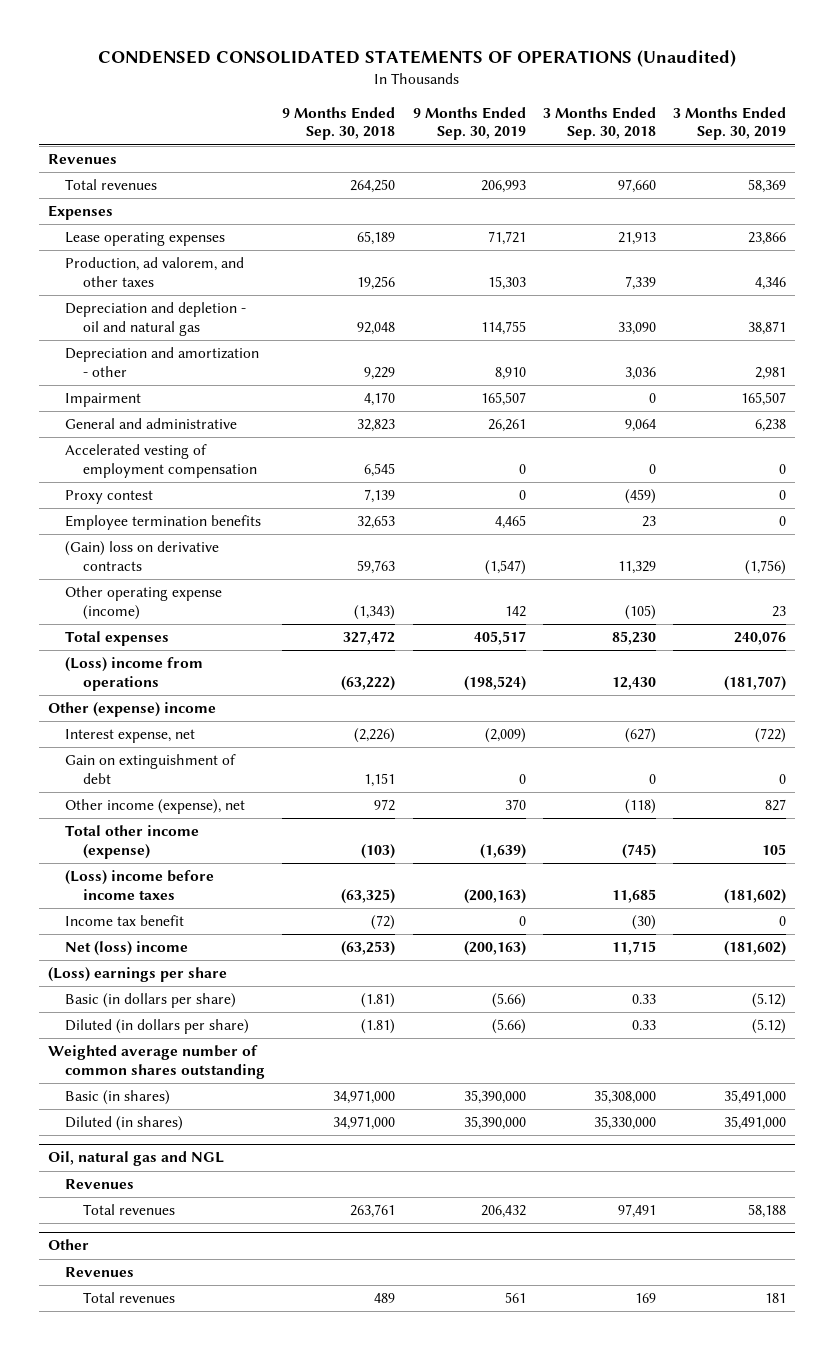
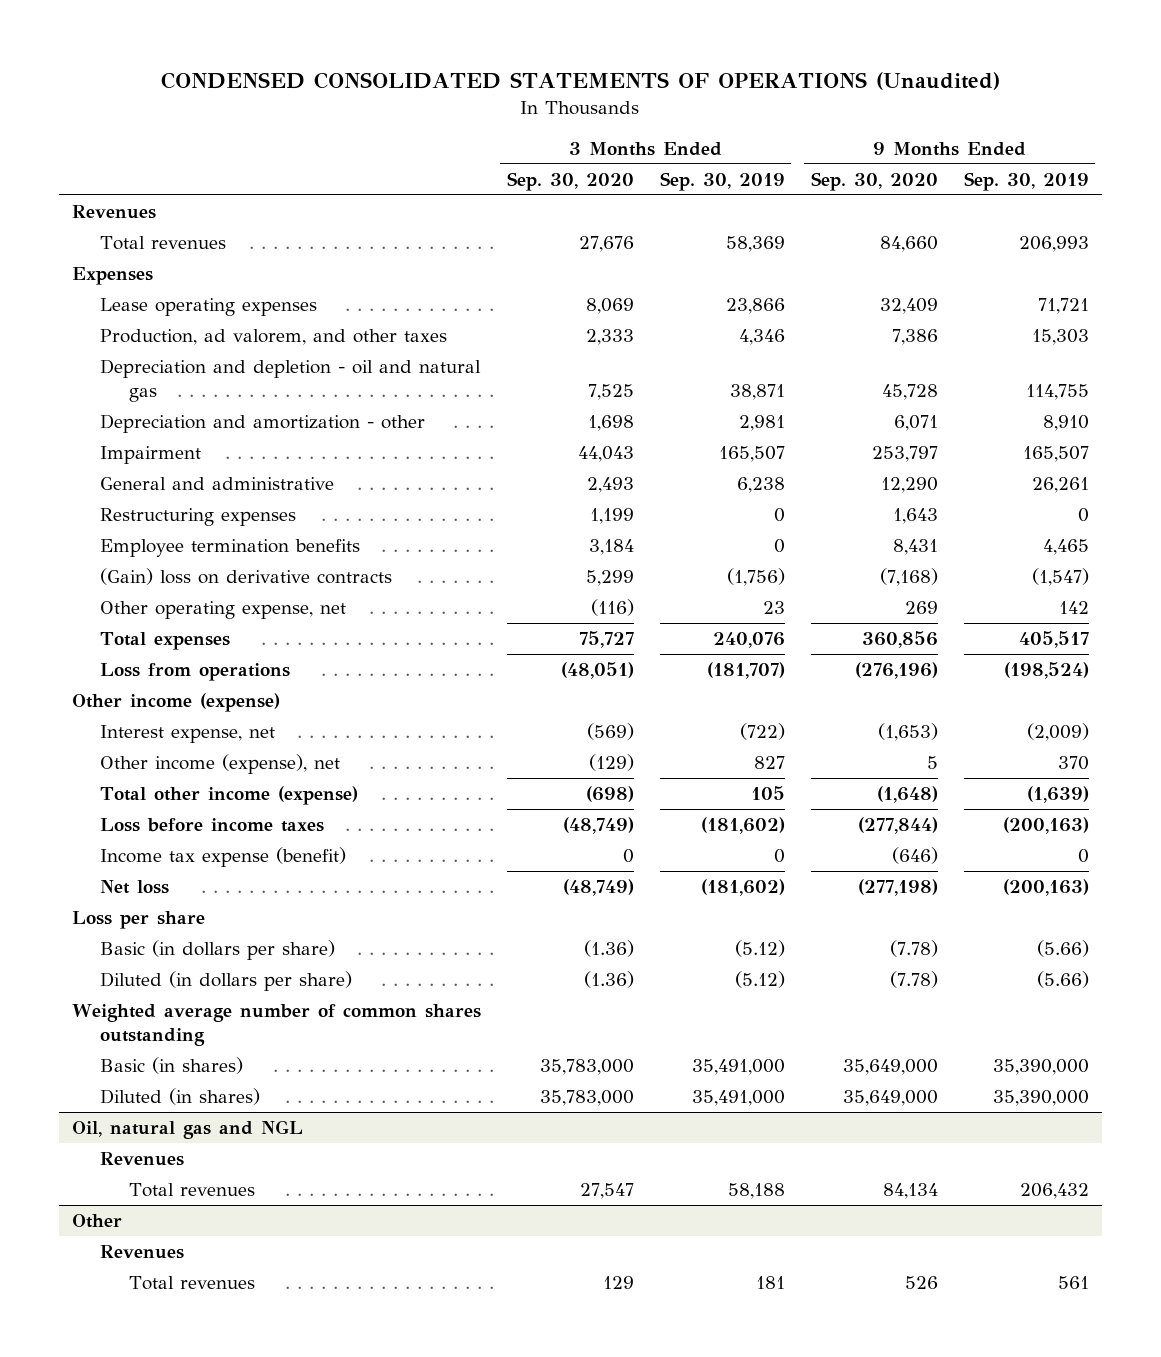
- | 9 Months Ended Sep. 30, 2018 | 9 Months Ended Sep. 30, 2019 | 3 Months Ended Sep. 30, 2018 | 3 Months Ended Sep. 30, 2019
+ | 3 Months Ended Sep. 30, 2020 | 3 Months Ended Sep. 30, 2019 | 9 Months Ended Sep. 30, 2020 | 9 Months Ended Sep. 30, 2019
- Accelerated vesting of employment compensation | 6,545 | 0 | 0 | 0
- Proxy contest | 7,139 | 0 | (459) | 0
+ Restructuring expenses | 1,199 | 0 | 1,643 | 0
- Other operating expense (income) | (1,343) | 142 | (105) | 23
+ Other operating expense, net | (116) | 23 | 269 | 142
- (Loss) income from operations | (63,222) | (198,524) | 12,430 | (181,707)
- Other (expense) income
+ Loss from operations | (48,051) | (181,707) | (276,196) | (198,524)
+ Other income (expense)
- Gain on extinguishment of debt | 1,151 | 0 | 0 | 0
- (Loss) income before income taxes | (63,325) | (200,163) | 11,685 | (181,602)
- Income tax benefit | (72) | 0 | (30) | 0
- Net (loss) income | (63,253) | (200,163) | 11,715 | (181,602)
- (Loss) earnings per share
+ Loss before income taxes | (48,749) | (181,602) | (277,844) | (200,163)
+ Income tax expense (benefit) | 0 | 0 | (646) | 0
+ Net loss | (48,749) | (181,602) | (277,198) | (200,163)
+ Loss per share

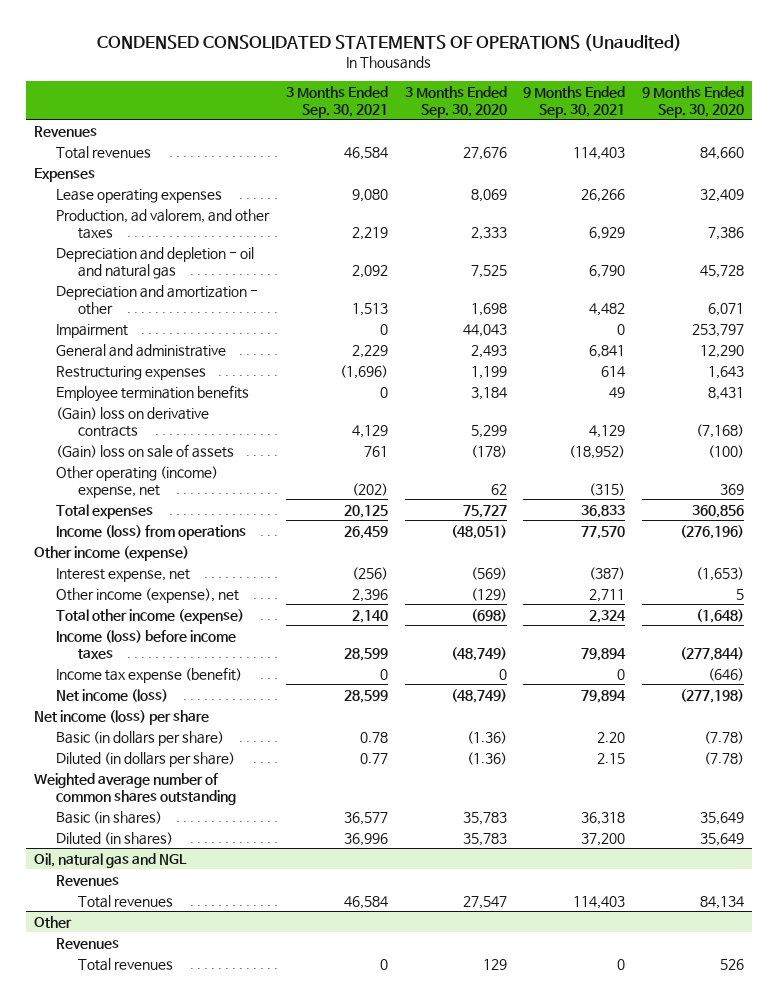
- | 3 Months Ended Sep. 30, 2020 | 3 Months Ended Sep. 30, 2019 | 9 Months Ended Sep. 30, 2020 | 9 Months Ended Sep. 30, 2019
+ | 3 Months Ended Sep. 30, 2021 | 3 Months Ended Sep. 30, 2020 | 9 Months Ended Sep. 30, 2021 | 9 Months Ended Sep. 30, 2020
- Other operating expense, net | (116) | 23 | 269 | 142
+ (Gain) loss on sale of assets | 761 | (178) | (18,952) | (100)
+ Other operating (income) expense, net | (202) | 62 | (315) | 369
- Loss from operations | (48,051) | (181,707) | (276,196) | (198,524)
+ Income (loss) from operations | 26,459 | (48,051) | 77,570 | (276,196)
- Loss before income taxes | (48,749) | (181,602) | (277,844) | (200,163)
+ Income (loss) before income taxes | 28,599 | (48,749) | 79,894 | (277,844)
- Net loss | (48,749) | (181,602) | (277,198) | (200,163)
- Loss per share
+ Net income (loss) | 28,599 | (48,749) | 79,894 | (277,198)
+ Net income (loss) per share
- Basic (in shares) | 35,783,000 | 35,491,000 | 35,649,000 | 35,390,000
- Diluted (in shares) | 35,783,000 | 35,491,000 | 35,649,000 | 35,390,000
+ Basic (in shares) | 36,577 | 35,783 | 36,318 | 35,649
+ Diluted (in shares) | 36,996 | 35,783 | 37,200 | 35,649

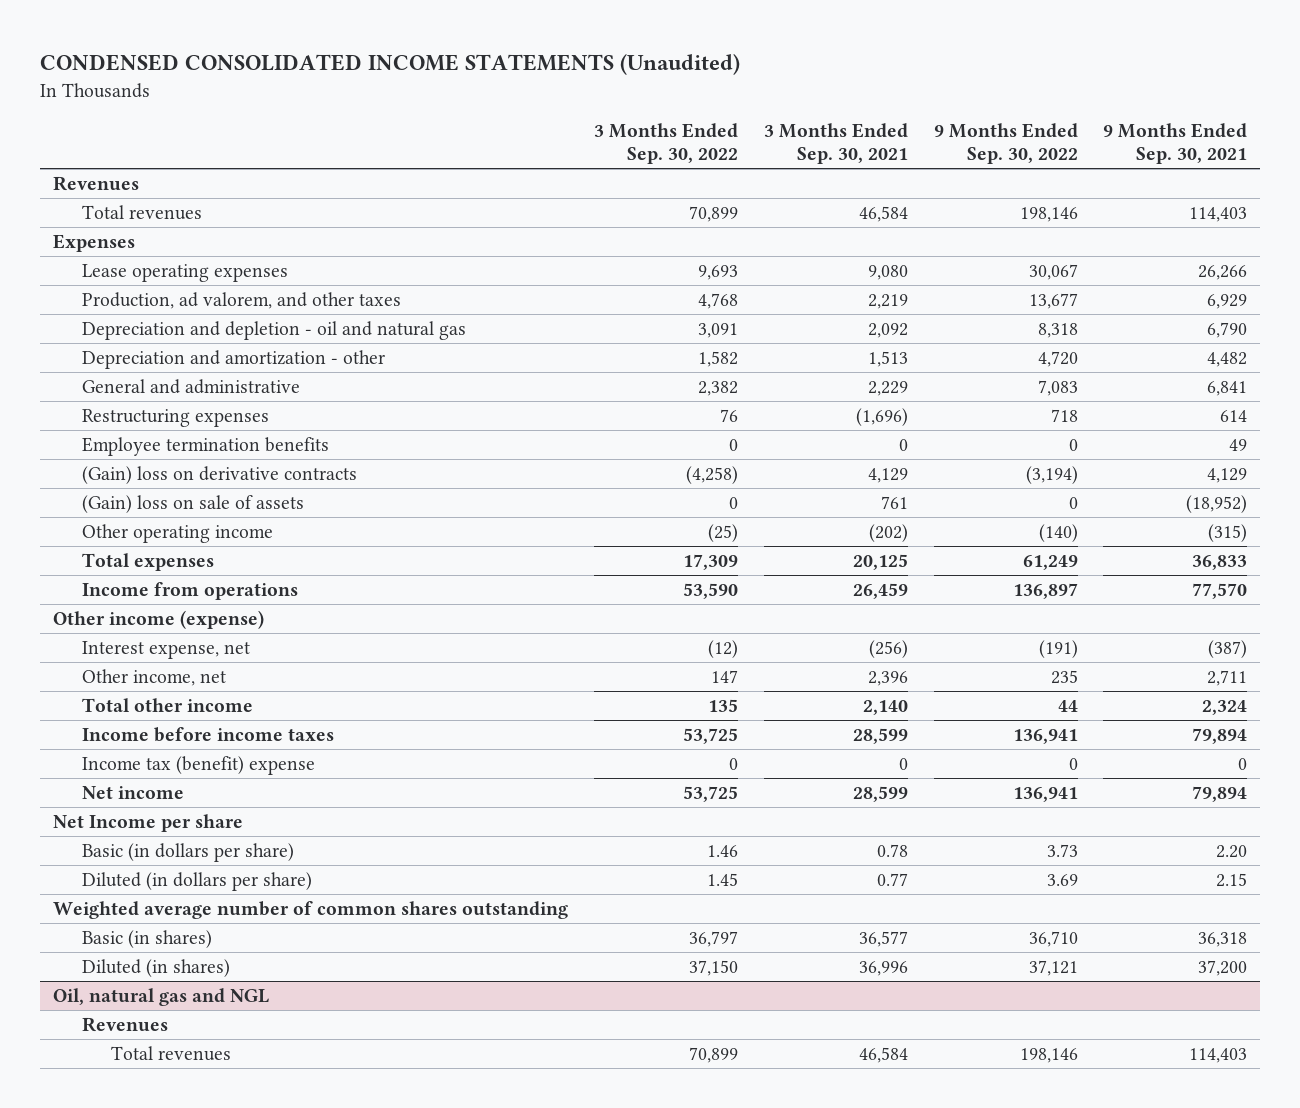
- CONDENSED CONSOLIDATED STATEMENTS OF OPERATIONS (Unaudited)
+ CONDENSED CONSOLIDATED INCOME STATEMENTS (Unaudited)
- | 3 Months Ended Sep. 30, 2021 | 3 Months Ended Sep. 30, 2020 | 9 Months Ended Sep. 30, 2021 | 9 Months Ended Sep. 30, 2020
+ | 3 Months Ended Sep. 30, 2022 | 3 Months Ended Sep. 30, 2021 | 9 Months Ended Sep. 30, 2022 | 9 Months Ended Sep. 30, 2021
- Impairment | 0 | 44,043 | 0 | 253,797
- Other operating (income) expense, net | (202) | 62 | (315) | 369
+ Other operating income | (25) | (202) | (140) | (315)
- Income (loss) from operations | 26,459 | (48,051) | 77,570 | (276,196)
+ Income from operations | 53,590 | 26,459 | 136,897 | 77,570
- Other income (expense), net | 2,396 | (129) | 2,711 | 5
- Total other income (expense) | 2,140 | (698) | 2,324 | (1,648)
- Income (loss) before income taxes | 28,599 | (48,749) | 79,894 | (277,844)
- Income tax expense (benefit) | 0 | 0 | 0 | (646)
- Net income (loss) | 28,599 | (48,749) | 79,894 | (277,198)
- Net income (loss) per share
+ Other income, net | 147 | 2,396 | 235 | 2,711
+ Total other income | 135 | 2,140 | 44 | 2,324
+ Income before income taxes | 53,725 | 28,599 | 136,941 | 79,894
+ Income tax (benefit) expense | 0 | 0 | 0 | 0
+ Net income | 53,725 | 28,599 | 136,941 | 79,894
+ Net Income per share
- Other
- Revenues
- Total revenues | 0 | 129 | 0 | 526

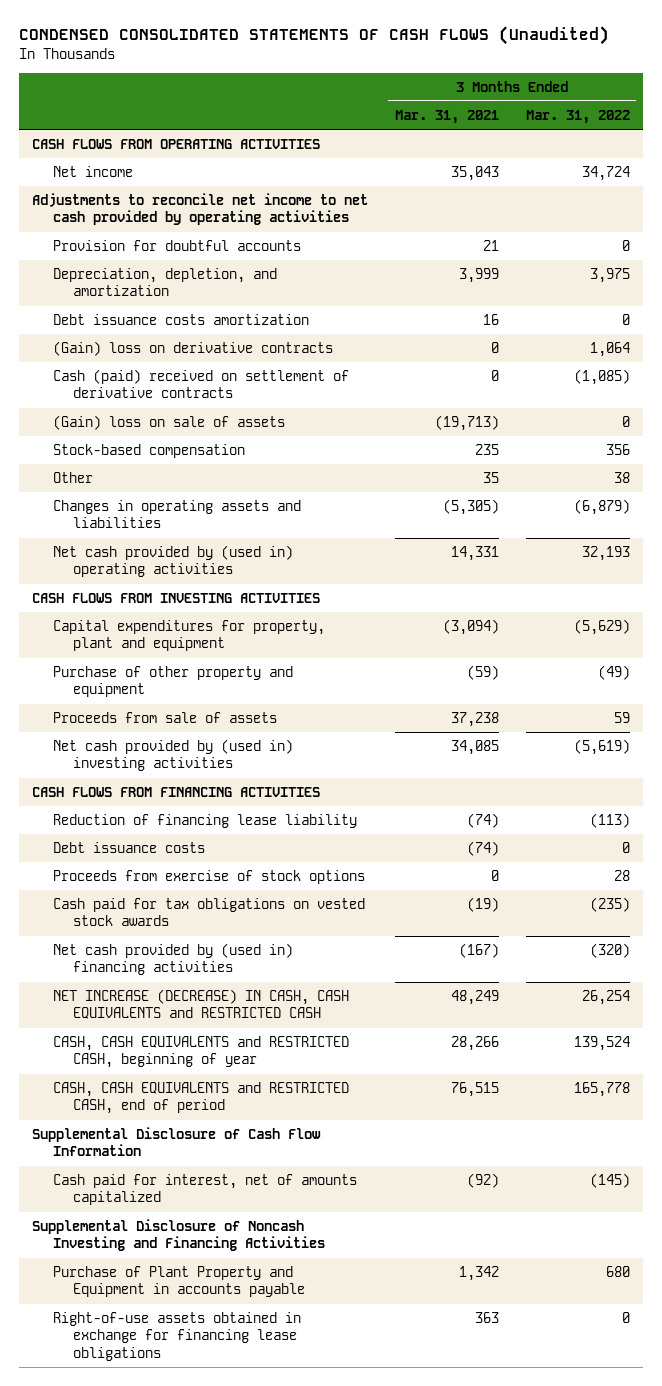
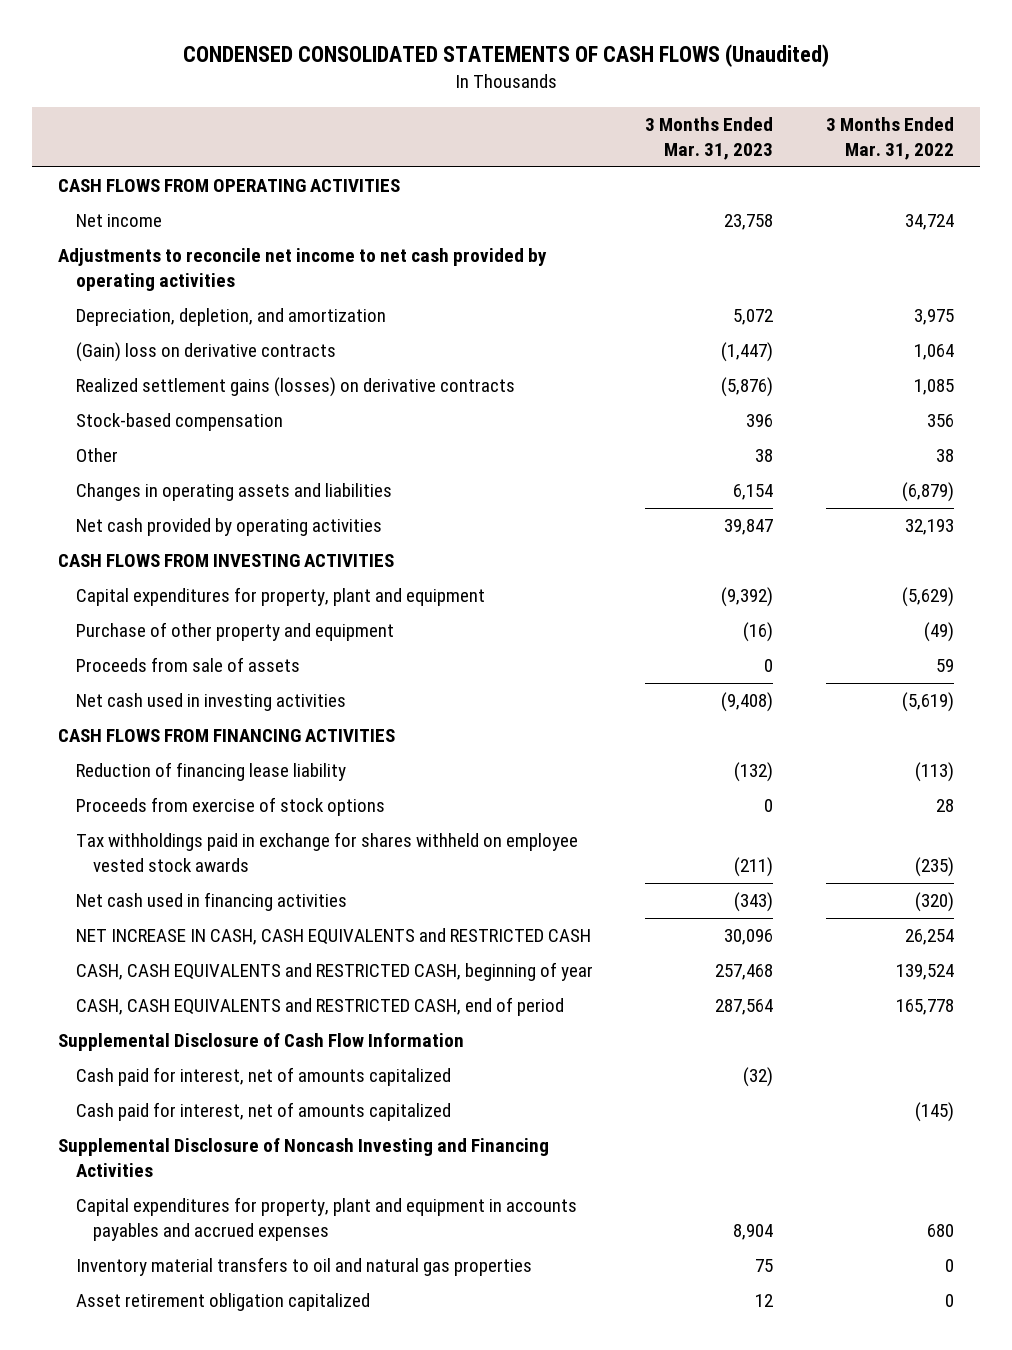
- | 3 Months Ended Mar. 31, 2021 | 3 Months Ended Mar. 31, 2022
+ | 3 Months Ended Mar. 31, 2023 | 3 Months Ended Mar. 31, 2022
- Provision for doubtful accounts | 21 | 0
- Debt issuance costs amortization | 16 | 0
- Cash (paid) received on settlement of derivative contracts | 0 | (1,085)
- (Gain) loss on sale of assets | (19,713) | 0
+ Realized settlement gains (losses) on derivative contracts | (5,876) | 1,085
- Net cash provided by (used in) operating activities | 14,331 | 32,193
+ Net cash provided by operating activities | 39,847 | 32,193
- Net cash provided by (used in) investing activities | 34,085 | (5,619)
+ Net cash used in investing activities | (9,408) | (5,619)
- Debt issuance costs | (74) | 0
- Cash paid for tax obligations on vested stock awards | (19) | (235)
- Net cash provided by (used in) financing activities | (167) | (320)
- NET INCREASE (DECREASE) IN CASH, CASH EQUIVALENTS and RESTRICTED CASH | 48,249 | 26,254
+ Tax withholdings paid in exchange for shares withheld on employee vested stock awards | (211) | (235)
+ Net cash used in financing activities | (343) | (320)
+ NET INCREASE IN CASH, CASH EQUIVALENTS and RESTRICTED CASH | 30,096 | 26,254
+ Cash paid for interest, net of amounts capitalized | (32) |
- Purchase of Plant Property and Equipment in accounts payable | 1,342 | 680
- Right-of-use assets obtained in exchange for financing lease obligations | 363 | 0
+ Capital expenditures for property, plant and equipment in accounts payables and accrued expenses | 8,904 | 680
+ Inventory material transfers to oil and natural gas properties | 75 | 0
+ Asset retirement obligation capitalized | 12 | 0

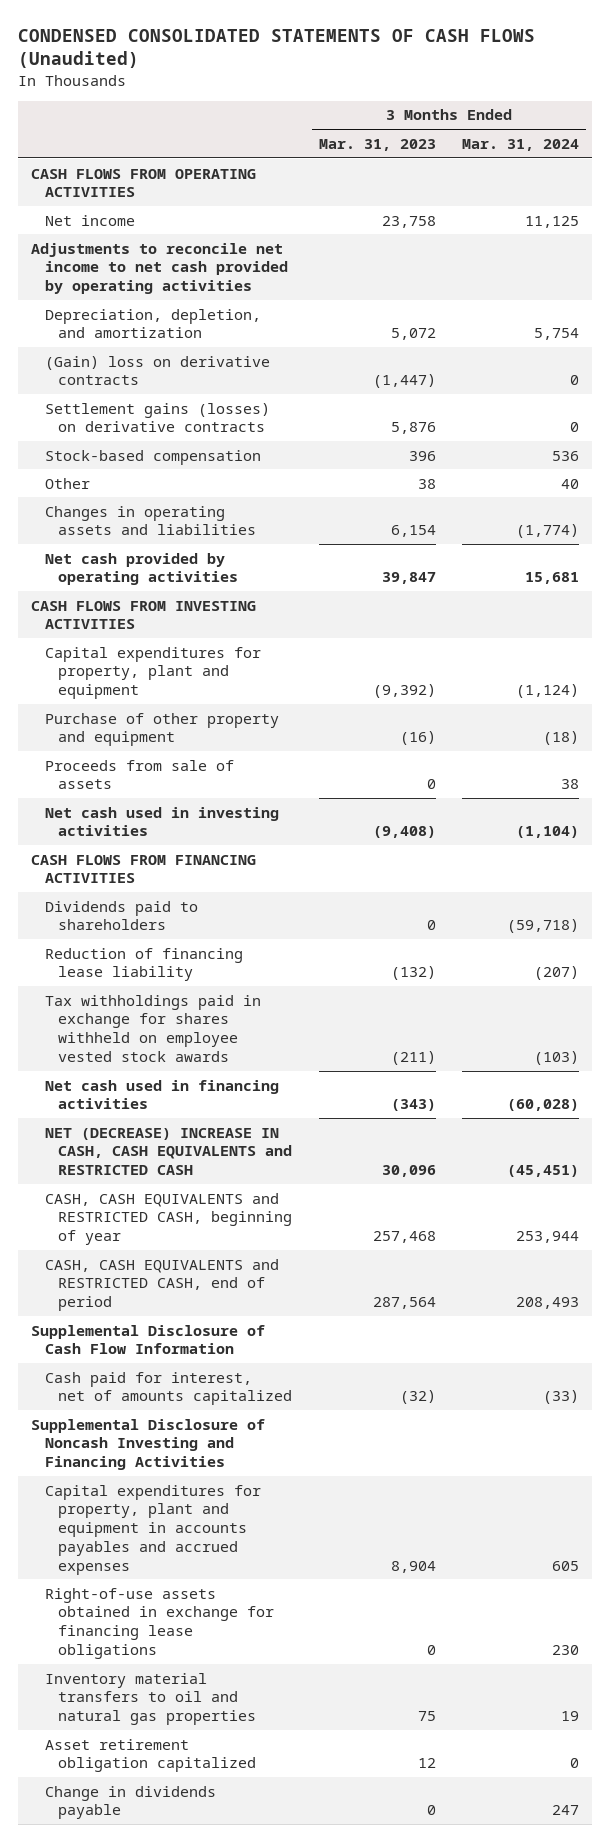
- | 3 Months Ended Mar. 31, 2023 | 3 Months Ended Mar. 31, 2022
+ | 3 Months Ended Mar. 31, 2023 | 3 Months Ended Mar. 31, 2024
- Realized settlement gains (losses) on derivative contracts | (5,876) | 1,085
+ Settlement gains (losses) on derivative contracts | 5,876 | 0
+ Dividends paid to shareholders | 0 | (59,718)
- Proceeds from exercise of stock options | 0 | 28
- NET INCREASE IN CASH, CASH EQUIVALENTS and RESTRICTED CASH | 30,096 | 26,254
+ NET (DECREASE) INCREASE IN CASH, CASH EQUIVALENTS and RESTRICTED CASH | 30,096 | (45,451)
- Cash paid for interest, net of amounts capitalized | | (145)
+ Right-of-use assets obtained in exchange for financing lease obligations | 0 | 230
+ Change in dividends payable | 0 | 247

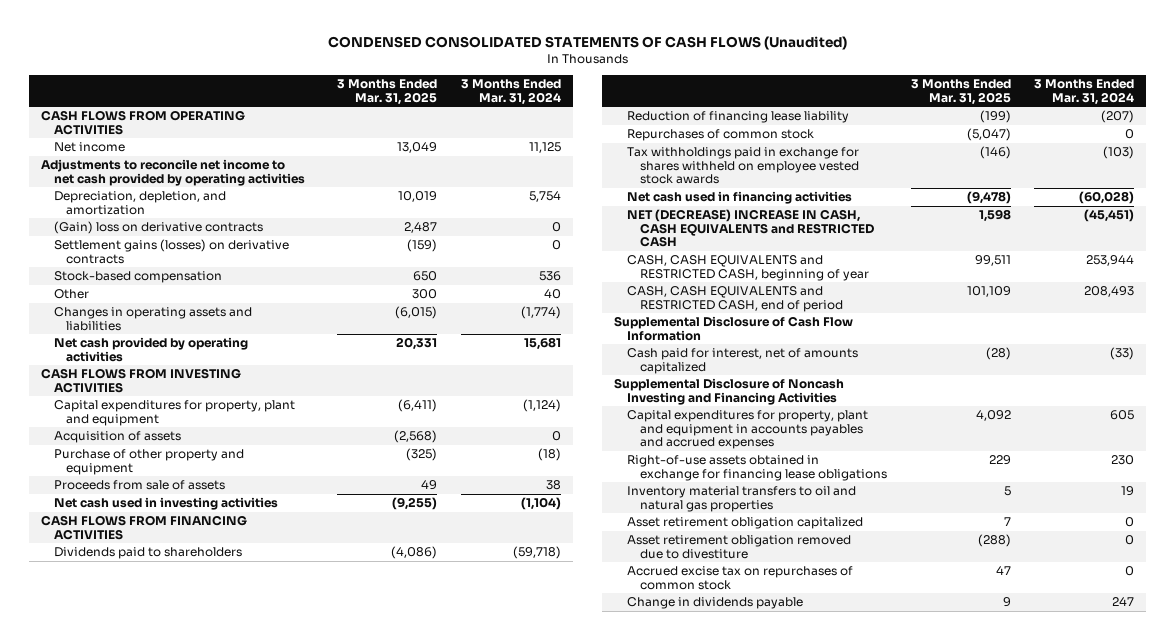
- | 3 Months Ended Mar. 31, 2023 | 3 Months Ended Mar. 31, 2024
+ | 3 Months Ended Mar. 31, 2025 | 3 Months Ended Mar. 31, 2024
+ Acquisition of assets | (2,568) | 0
+ Repurchases of common stock | (5,047) | 0
+ Asset retirement obligation removed due to divestiture | (288) | 0
+ Accrued excise tax on repurchases of common stock | 47 | 0

